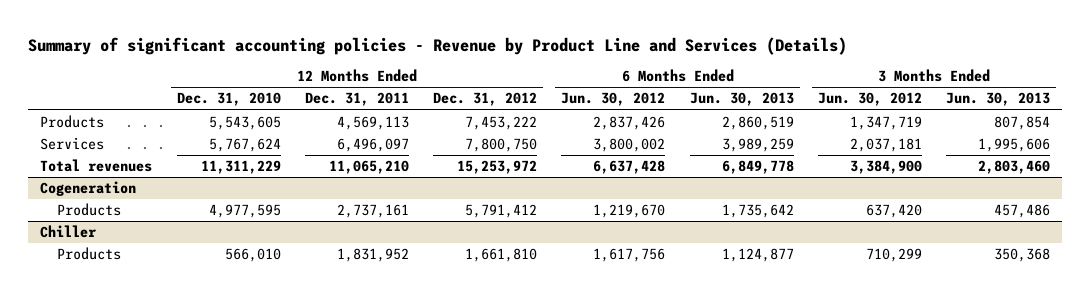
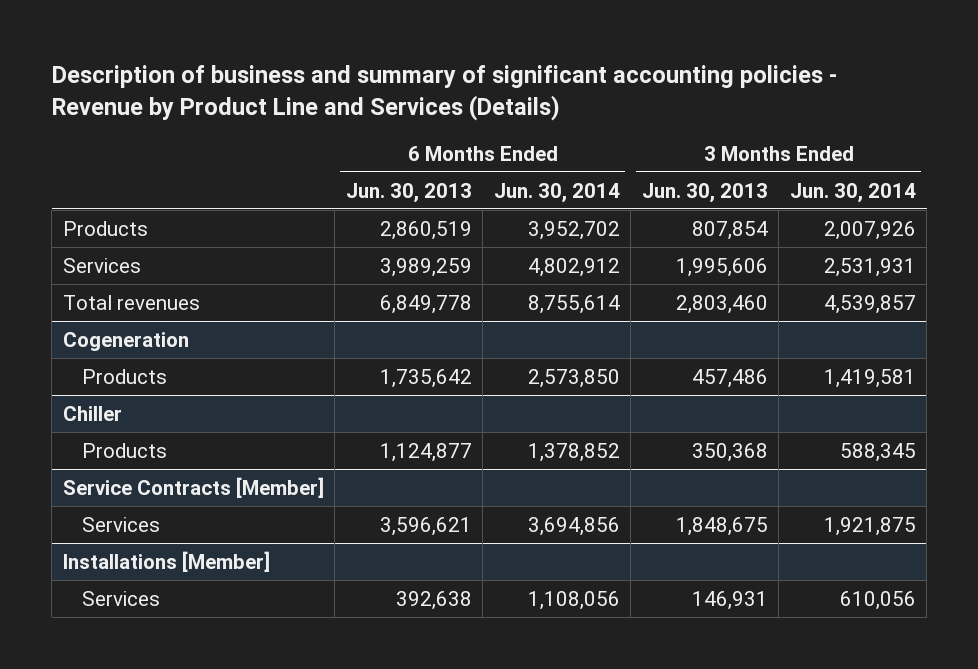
- Summary of significant accounting policies - Revenue by Product Line and Services (Details)
+ Description of business and summary of significant accounting policies - Revenue by Product Line and Services (Details)
- | 12 Months Ended Dec. 31, 2010 | 12 Months Ended Dec. 31, 2011 | 12 Months Ended Dec. 31, 2012 | 6 Months Ended Jun. 30, 2012 | 6 Months Ended Jun. 30, 2013 | 3 Months Ended Jun. 30, 2012 | 3 Months Ended Jun. 30, 2013
+ | 6 Months Ended Jun. 30, 2013 | 6 Months Ended Jun. 30, 2014 | 3 Months Ended Jun. 30, 2013 | 3 Months Ended Jun. 30, 2014
+ Service Contracts [Member]
+ Services | 3,596,621 | 3,694,856 | 1,848,675 | 1,921,875
+ Installations [Member]
+ Services | 392,638 | 1,108,056 | 146,931 | 610,056

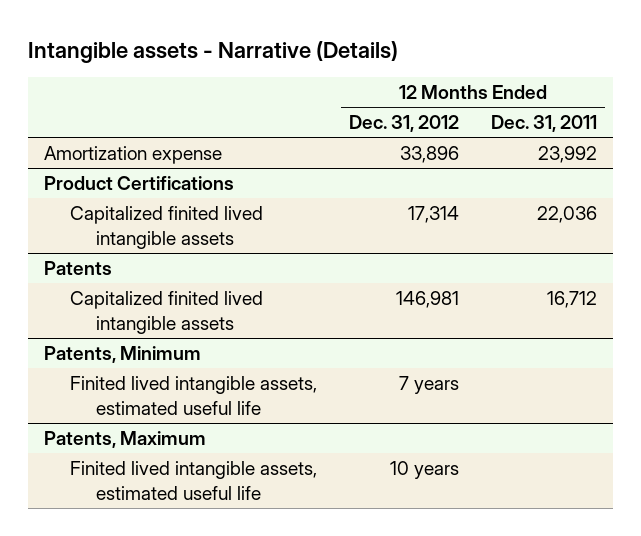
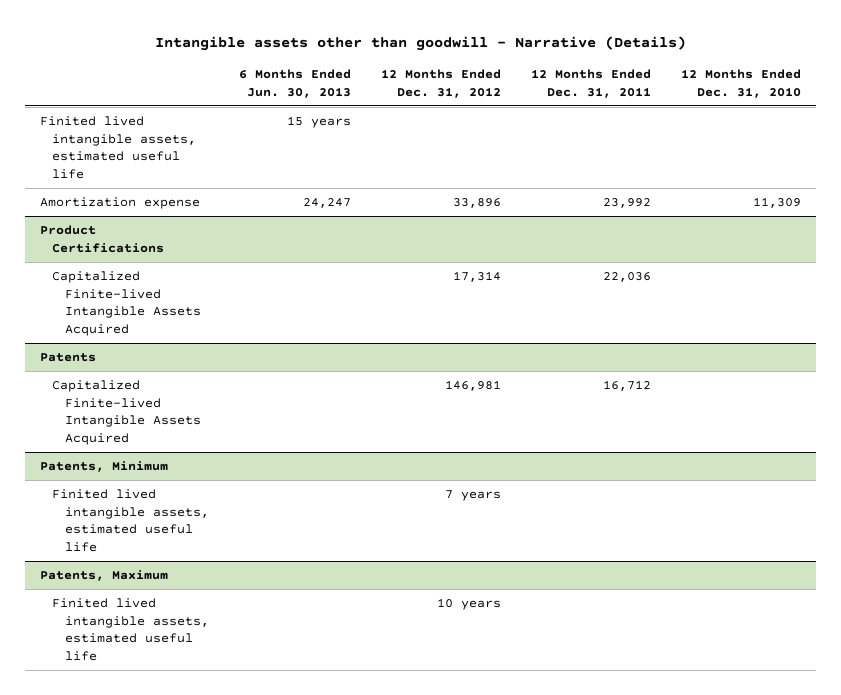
- Intangible assets - Narrative (Details)
+ Intangible assets other than goodwill - Narrative (Details)
- | 12 Months Ended Dec. 31, 2012 | 12 Months Ended Dec. 31, 2011
+ | 6 Months Ended Jun. 30, 2013 | 12 Months Ended Dec. 31, 2012 | 12 Months Ended Dec. 31, 2011 | 12 Months Ended Dec. 31, 2010
+ Finited lived intangible assets, estimated useful life | 15 years | | |
@ Product Certifications
- Capitalized finited lived intangible assets | 17,314 | 22,036
+ Capitalized Finite-lived Intangible Assets Acquired | | 17,314 | 22,036 |
@ Patents
- Capitalized finited lived intangible assets | 146,981 | 16,712
+ Capitalized Finite-lived Intangible Assets Acquired | | 146,981 | 16,712 |

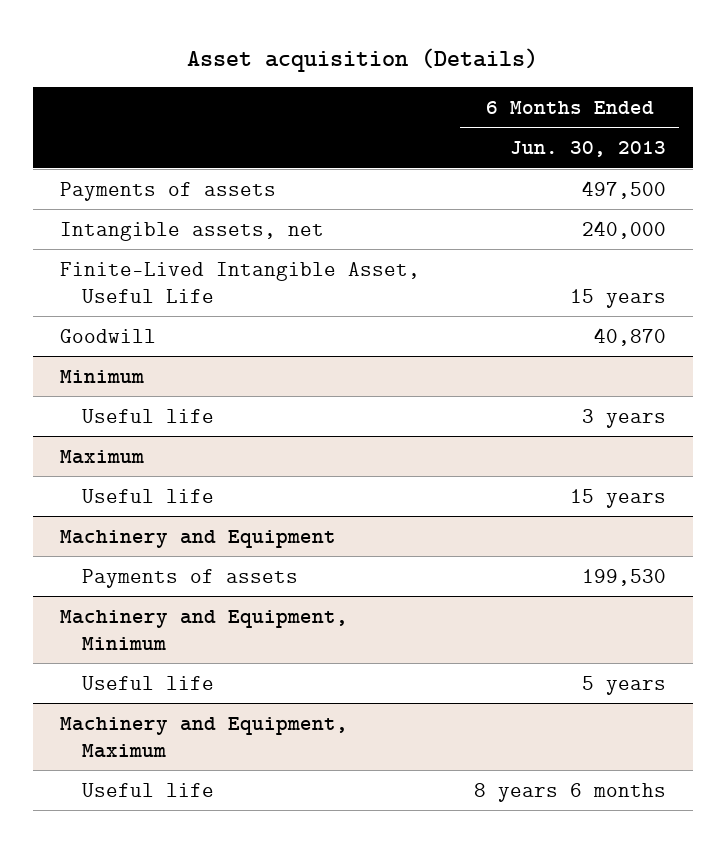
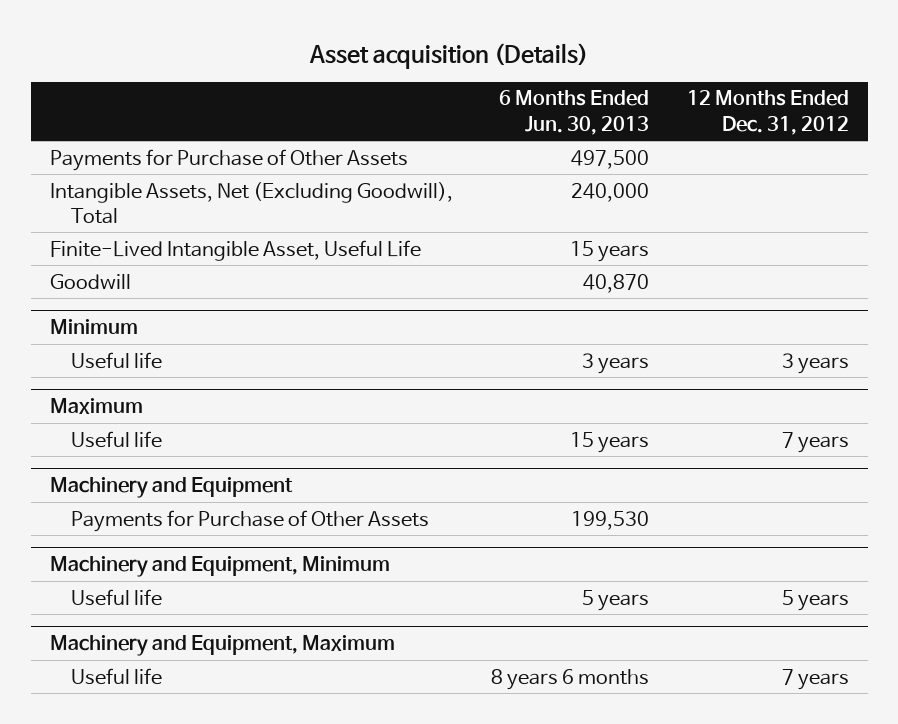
- | 6 Months Ended Jun. 30, 2013
+ | 6 Months Ended Jun. 30, 2013 | 12 Months Ended Dec. 31, 2012
- Payments of assets | 497,500
- Intangible assets, net | 240,000
+ Payments for Purchase of Other Assets | 497,500 |
+ Intangible Assets, Net (Excluding Goodwill), Total | 240,000 |
@ Machinery and Equipment
- Payments of assets | 199,530
+ Payments for Purchase of Other Assets | 199,530 |

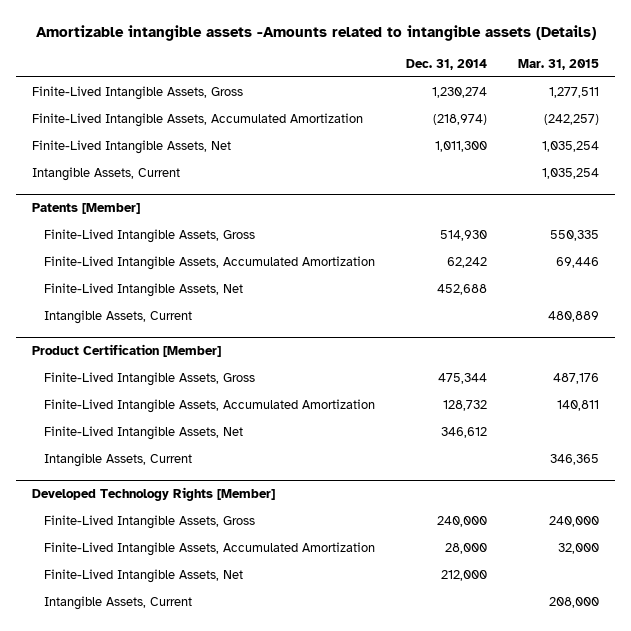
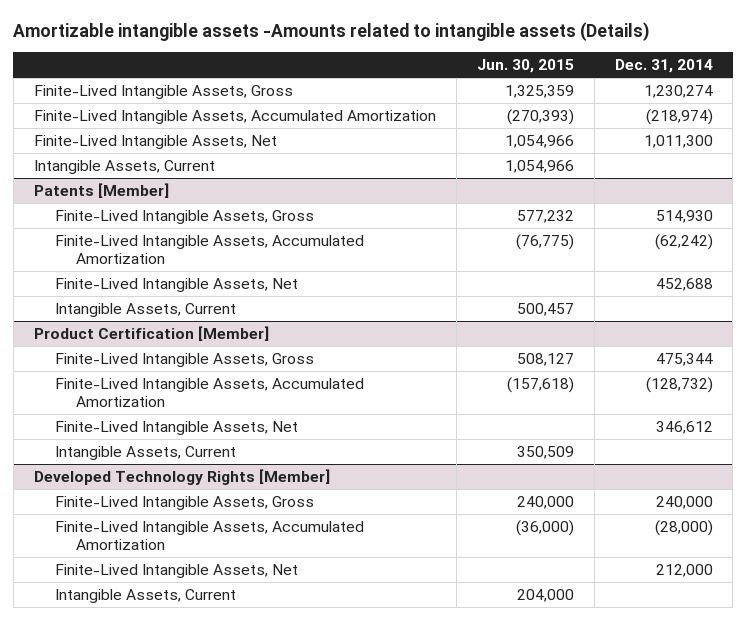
- | Dec. 31, 2014 | Mar. 31, 2015
+ | Jun. 30, 2015 | Dec. 31, 2014
@ Patents [Member]
- Finite-Lived Intangible Assets, Accumulated Amortization | 62,242 | 69,446
+ Finite-Lived Intangible Assets, Accumulated Amortization | (76,775) | (62,242)
@ Product Certification [Member]
- Finite-Lived Intangible Assets, Accumulated Amortization | 128,732 | 140,811
+ Finite-Lived Intangible Assets, Accumulated Amortization | (157,618) | (128,732)
@ Developed Technology Rights [Member]
- Finite-Lived Intangible Assets, Accumulated Amortization | 28,000 | 32,000
+ Finite-Lived Intangible Assets, Accumulated Amortization | (36,000) | (28,000)

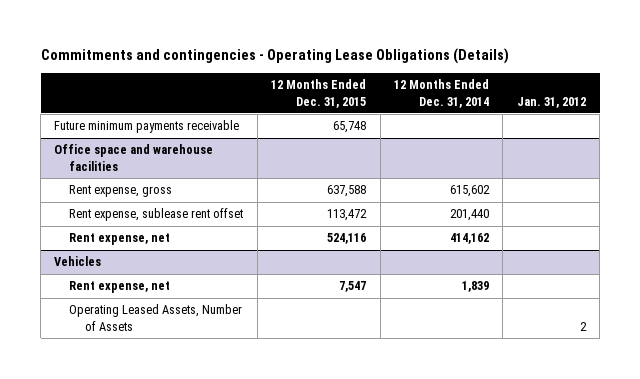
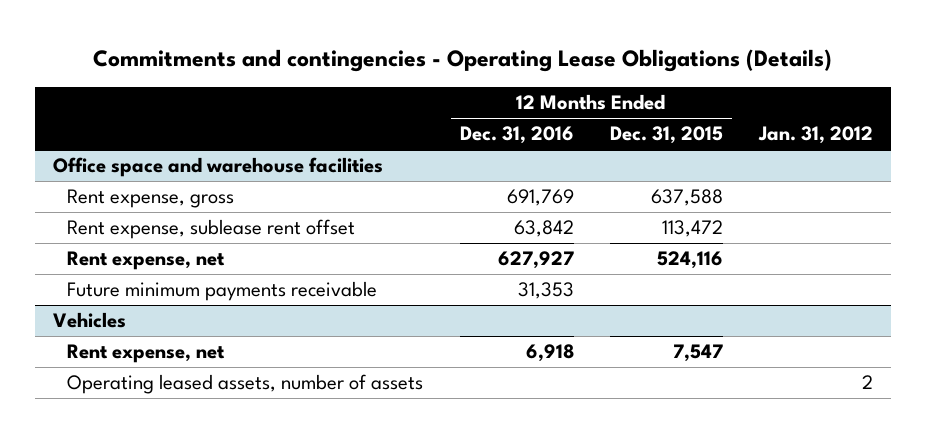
- | 12 Months Ended Dec. 31, 2015 | 12 Months Ended Dec. 31, 2014 | Jan. 31, 2012
+ | 12 Months Ended Dec. 31, 2016 | 12 Months Ended Dec. 31, 2015 | Jan. 31, 2012
- Future minimum payments receivable | 65,748 | |
@ Office space and warehouse facilities
+ Future minimum payments receivable | 31,353 | |
@ Vehicles
- Operating Leased Assets, Number of Assets | | | 2
+ Operating leased assets, number of assets | | | 2

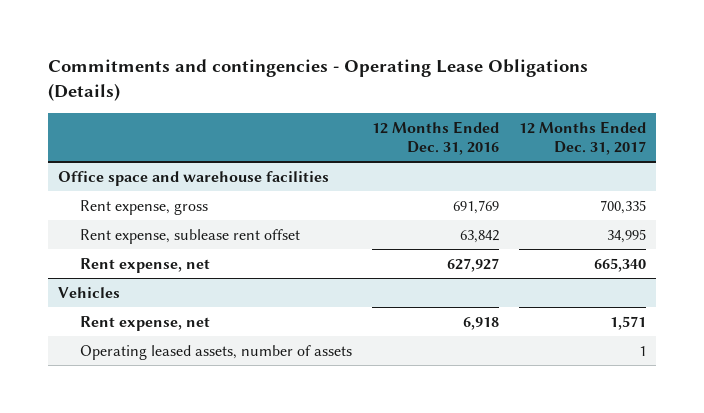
- | 12 Months Ended Dec. 31, 2016 | 12 Months Ended Dec. 31, 2015 | Jan. 31, 2012
+ | 12 Months Ended Dec. 31, 2016 | 12 Months Ended Dec. 31, 2017
@ Office space and warehouse facilities
- Future minimum payments receivable | 31,353 | |

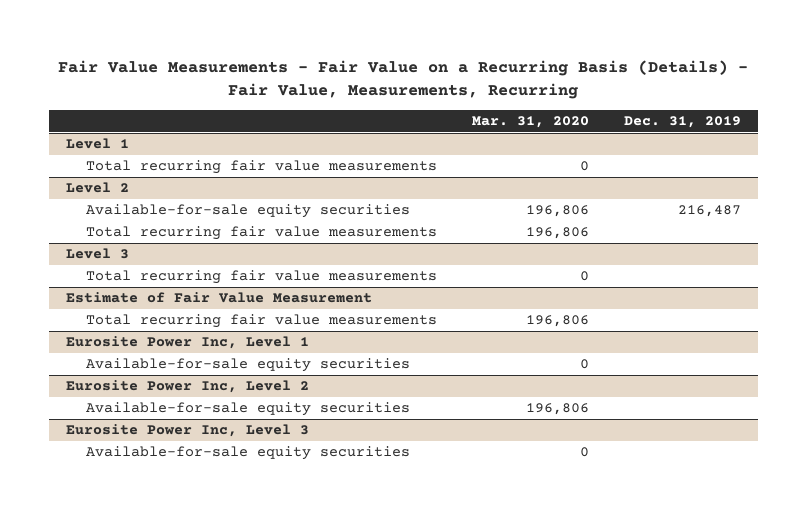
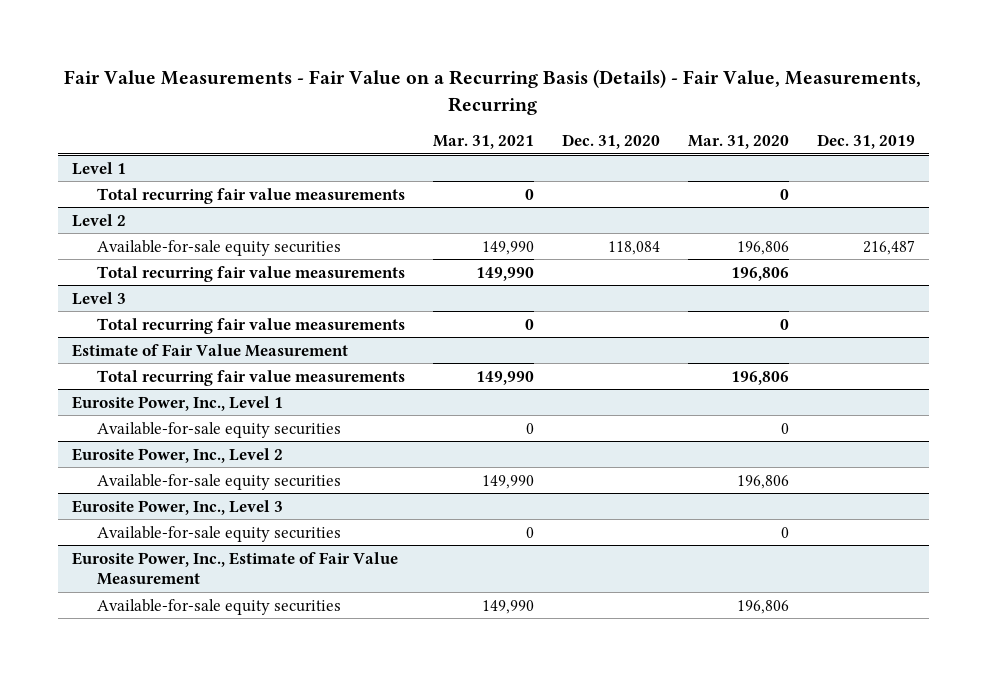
- | Mar. 31, 2020 | Dec. 31, 2019
+ | Mar. 31, 2021 | Dec. 31, 2020 | Mar. 31, 2020 | Dec. 31, 2019
- Eurosite Power Inc, Level 1
+ Eurosite Power, Inc., Level 1
- Eurosite Power Inc, Level 2
+ Eurosite Power, Inc., Level 2
- Eurosite Power Inc, Level 3
+ Eurosite Power, Inc., Level 3
+ Eurosite Power, Inc., Estimate of Fair Value Measurement
+ Available-for-sale equity securities | 149,990 | | 196,806 |

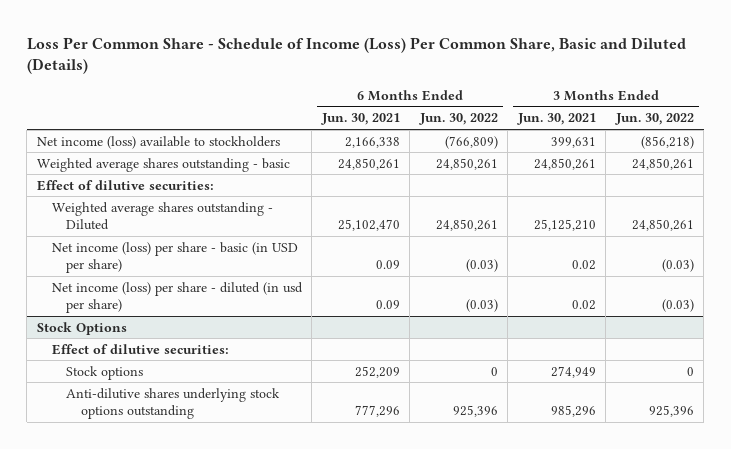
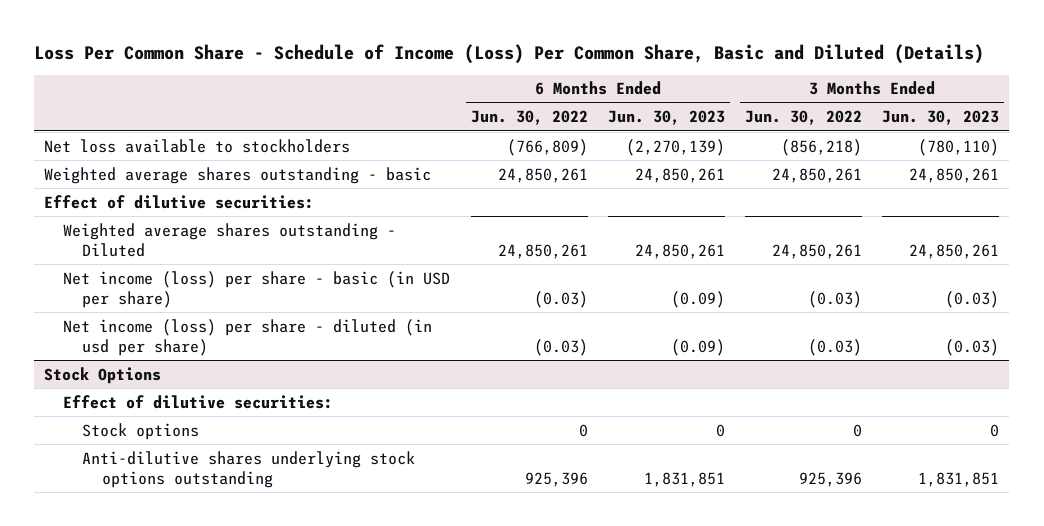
- | 6 Months Ended Jun. 30, 2021 | 6 Months Ended Jun. 30, 2022 | 3 Months Ended Jun. 30, 2021 | 3 Months Ended Jun. 30, 2022
+ | 6 Months Ended Jun. 30, 2022 | 6 Months Ended Jun. 30, 2023 | 3 Months Ended Jun. 30, 2022 | 3 Months Ended Jun. 30, 2023
- Net income (loss) available to stockholders | 2,166,338 | (766,809) | 399,631 | (856,218)
+ Net loss available to stockholders | (766,809) | (2,270,139) | (856,218) | (780,110)

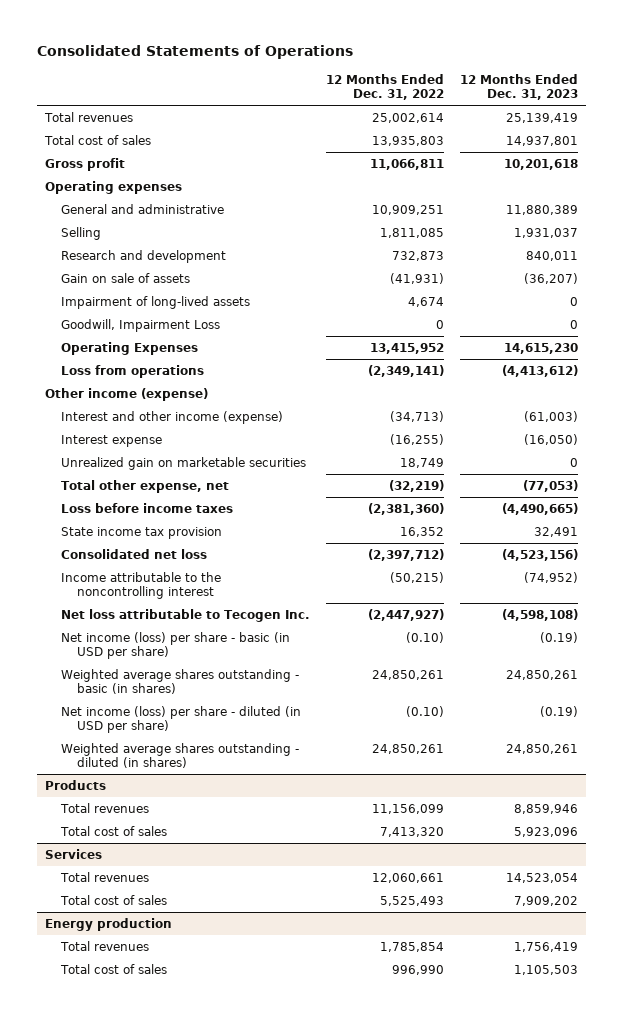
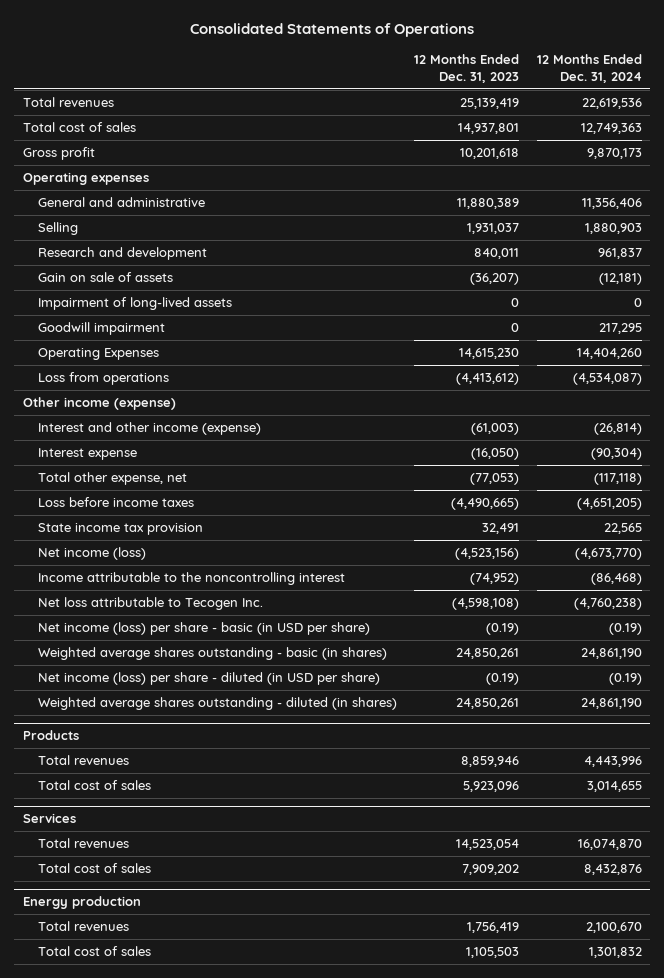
- | 12 Months Ended Dec. 31, 2022 | 12 Months Ended Dec. 31, 2023
+ | 12 Months Ended Dec. 31, 2023 | 12 Months Ended Dec. 31, 2024
- Goodwill, Impairment Loss | 0 | 0
+ Goodwill impairment | 0 | 217,295
- Unrealized gain on marketable securities | 18,749 | 0
- Consolidated net loss | (2,397,712) | (4,523,156)
+ Net income (loss) | (4,523,156) | (4,673,770)

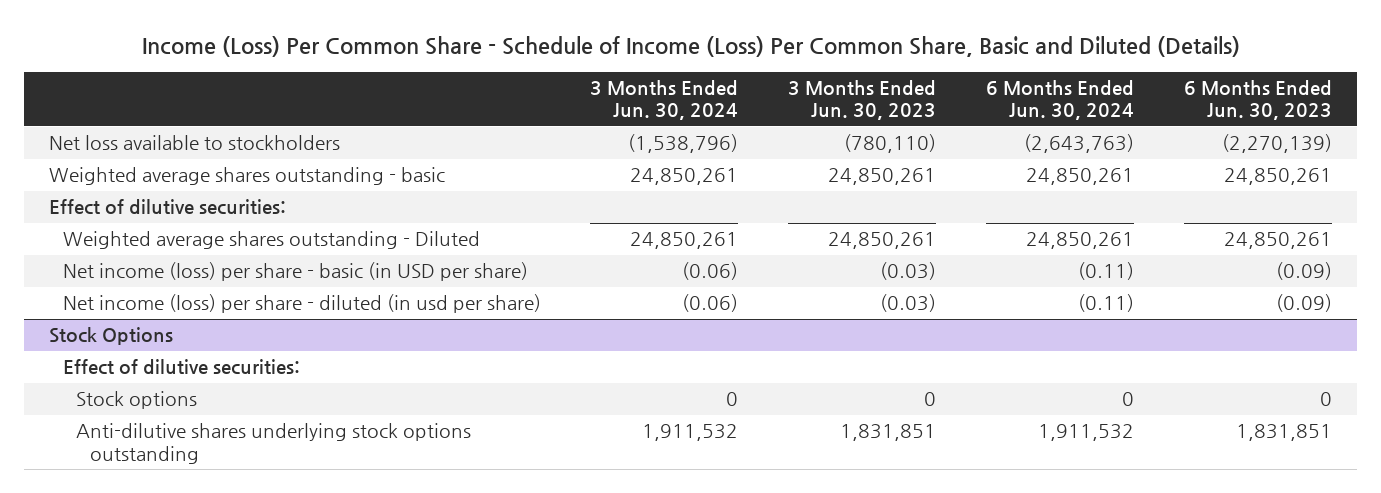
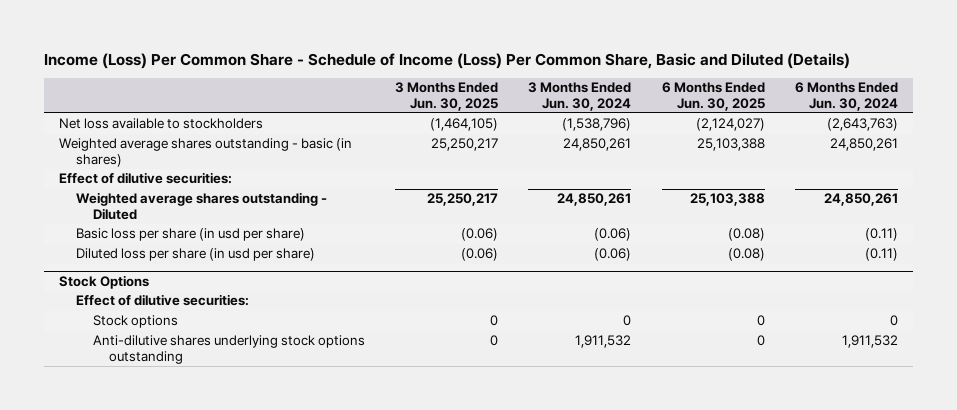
- | 3 Months Ended Jun. 30, 2024 | 3 Months Ended Jun. 30, 2023 | 6 Months Ended Jun. 30, 2024 | 6 Months Ended Jun. 30, 2023
+ | 3 Months Ended Jun. 30, 2025 | 3 Months Ended Jun. 30, 2024 | 6 Months Ended Jun. 30, 2025 | 6 Months Ended Jun. 30, 2024
- Weighted average shares outstanding - basic | 24,850,261 | 24,850,261 | 24,850,261 | 24,850,261
+ Weighted average shares outstanding - basic (in shares) | 25,250,217 | 24,850,261 | 25,103,388 | 24,850,261
- Net income (loss) per share - basic (in USD per share) | (0.06) | (0.03) | (0.11) | (0.09)
- Net income (loss) per share - diluted (in usd per share) | (0.06) | (0.03) | (0.11) | (0.09)
+ Basic loss per share (in usd per share) | (0.06) | (0.06) | (0.08) | (0.11)
+ Diluted loss per share (in usd per share) | (0.06) | (0.06) | (0.08) | (0.11)

